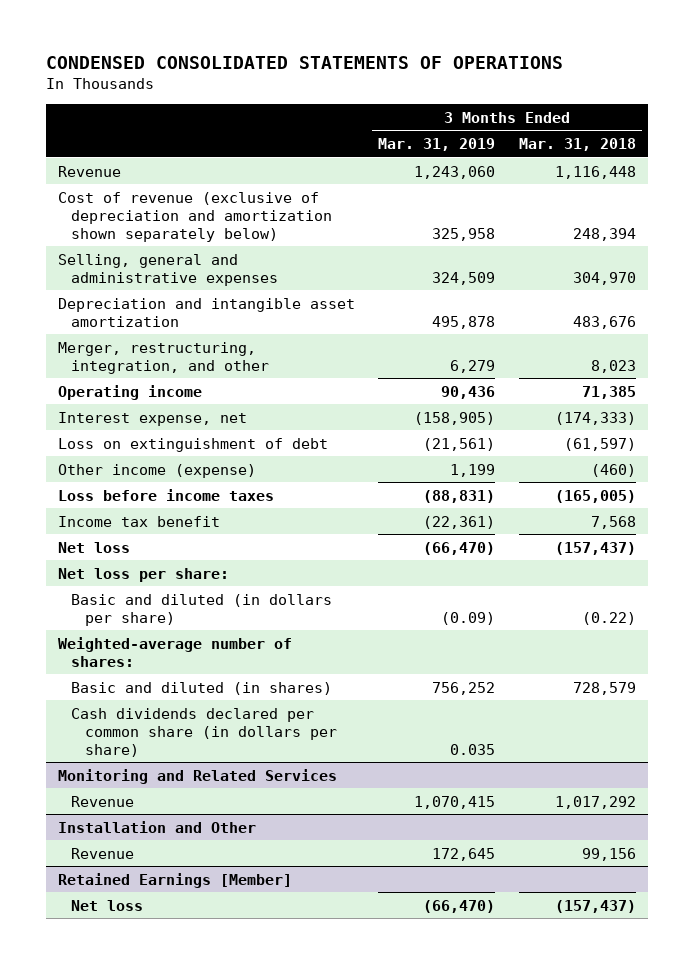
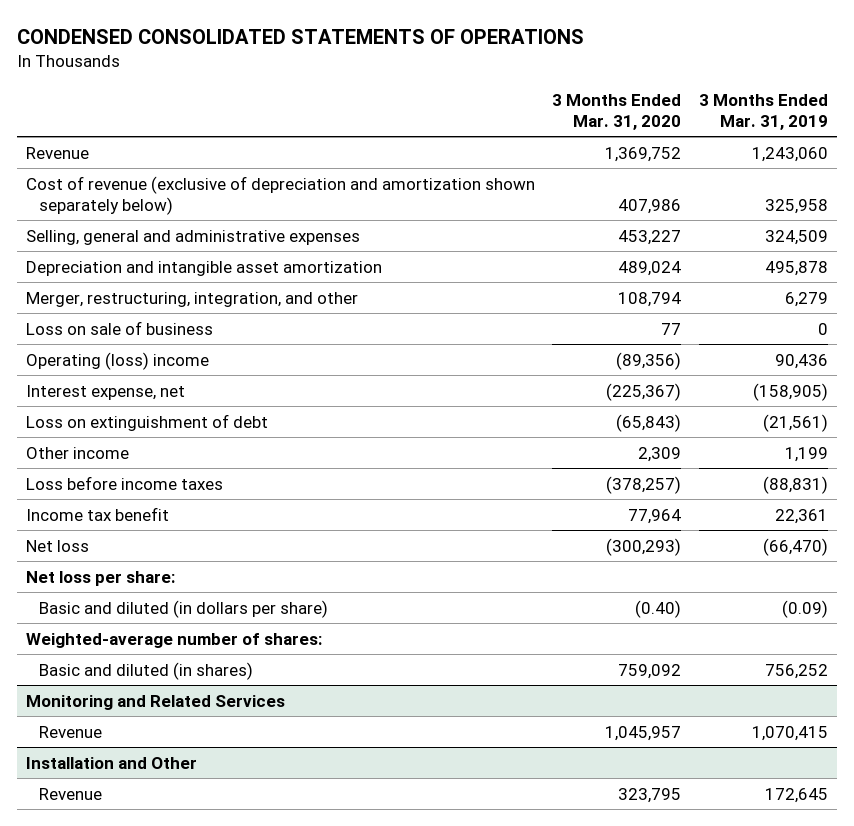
- | 3 Months Ended Mar. 31, 2019 | 3 Months Ended Mar. 31, 2018
+ | 3 Months Ended Mar. 31, 2020 | 3 Months Ended Mar. 31, 2019
- Operating income | 90,436 | 71,385
+ Loss on sale of business | 77 | 0
+ Operating (loss) income | (89,356) | 90,436
- Other income (expense) | 1,199 | (460)
+ Other income | 2,309 | 1,199
- Income tax benefit | (22,361) | 7,568
+ Income tax benefit | 77,964 | 22,361
- Cash dividends declared per common share (in dollars per share) | 0.035 |
- Retained Earnings [Member]
- Net loss | (66,470) | (157,437)

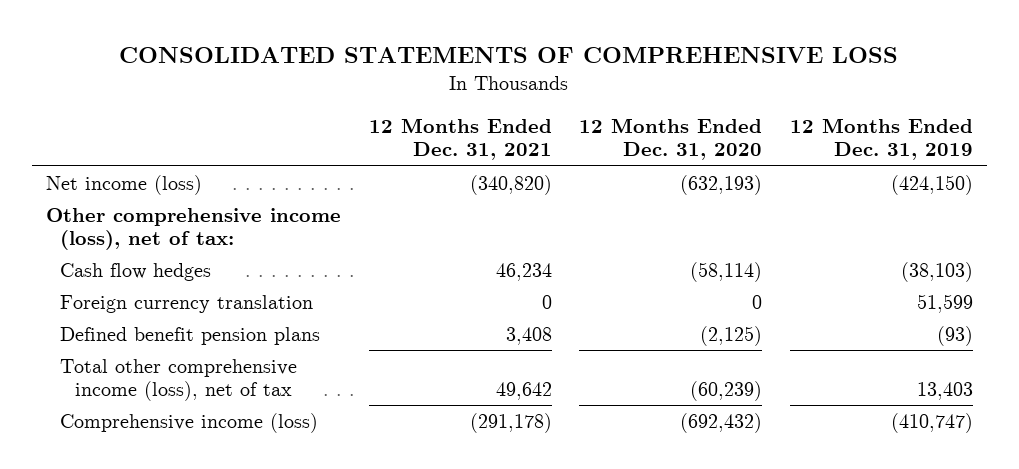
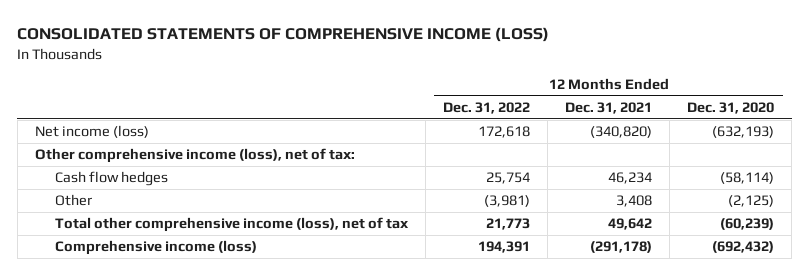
- CONSOLIDATED STATEMENTS OF COMPREHENSIVE LOSS
+ CONSOLIDATED STATEMENTS OF COMPREHENSIVE INCOME (LOSS)
- | 12 Months Ended Dec. 31, 2021 | 12 Months Ended Dec. 31, 2020 | 12 Months Ended Dec. 31, 2019
+ | 12 Months Ended Dec. 31, 2022 | 12 Months Ended Dec. 31, 2021 | 12 Months Ended Dec. 31, 2020
- Foreign currency translation | 0 | 0 | 51,599
- Defined benefit pension plans | 3,408 | (2,125) | (93)
+ Other | (3,981) | 3,408 | (2,125)

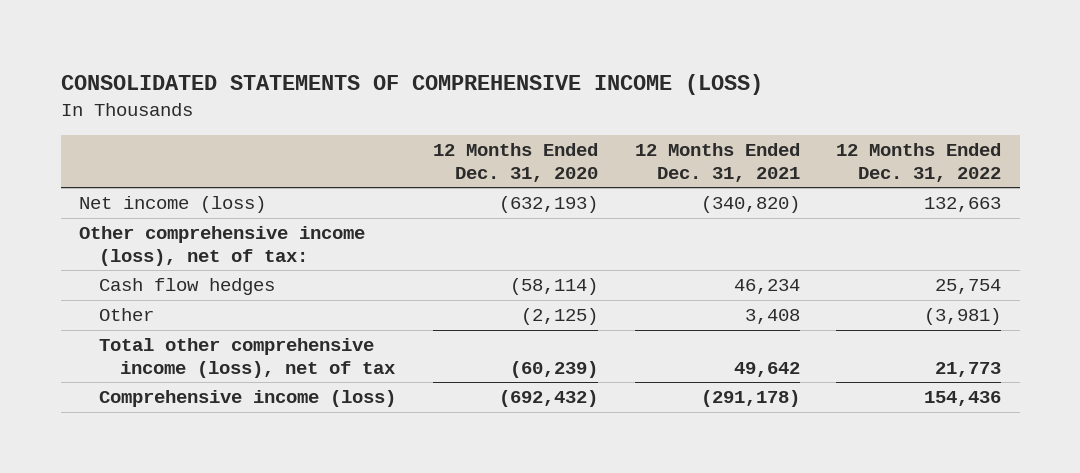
- | 12 Months Ended Dec. 31, 2022 | 12 Months Ended Dec. 31, 2021 | 12 Months Ended Dec. 31, 2020
+ | 12 Months Ended Dec. 31, 2020 | 12 Months Ended Dec. 31, 2021 | 12 Months Ended Dec. 31, 2022
- Net income (loss) | 172,618 | (340,820) | (632,193)
+ Net income (loss) | (632,193) | (340,820) | 132,663
- Comprehensive income (loss) | 194,391 | (291,178) | (692,432)
+ Comprehensive income (loss) | (692,432) | (291,178) | 154,436

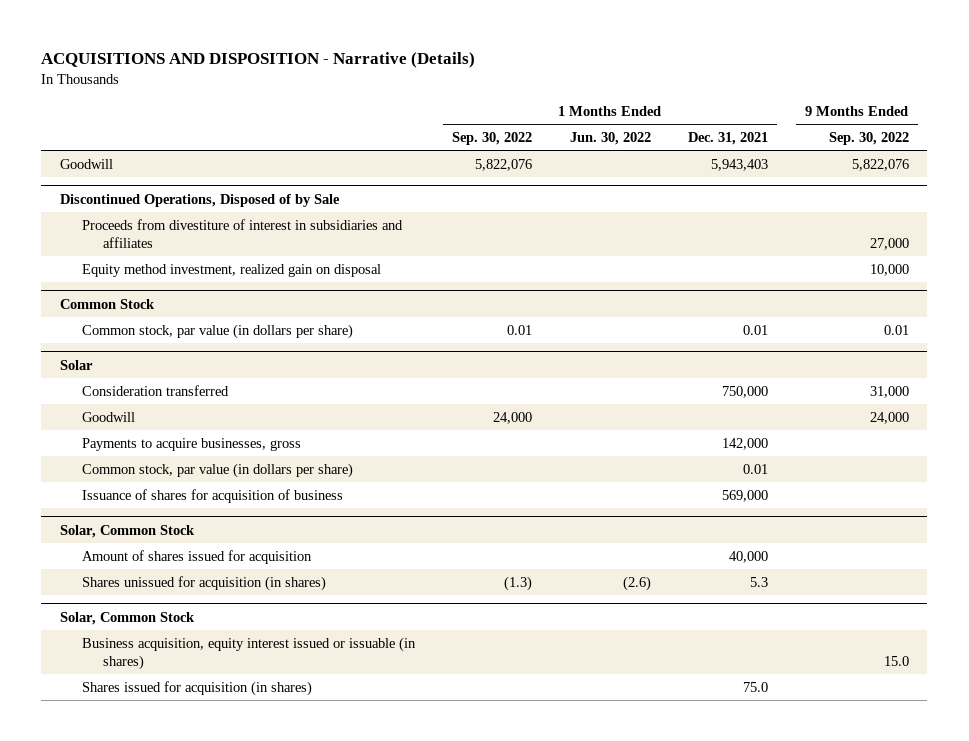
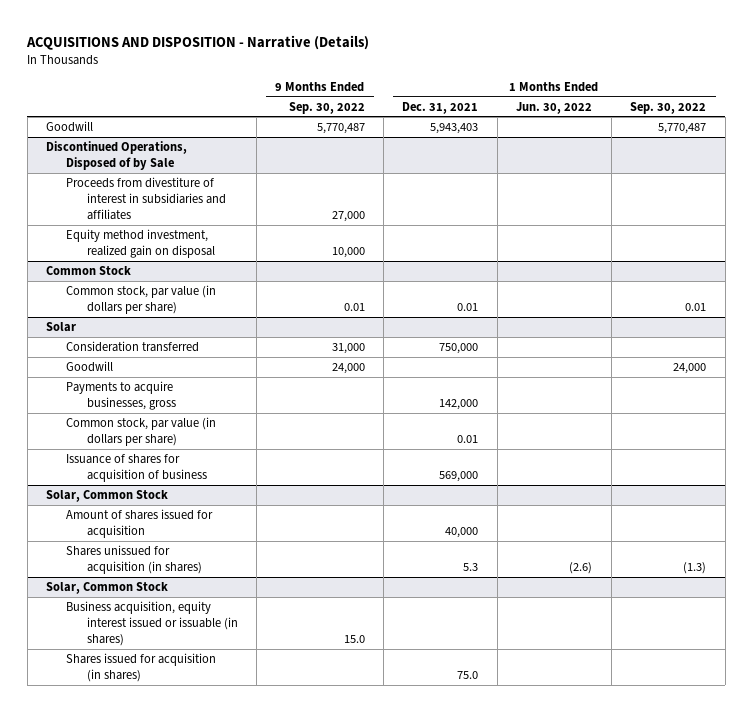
- | 1 Months Ended Sep. 30, 2022 | 1 Months Ended Jun. 30, 2022 | 1 Months Ended Dec. 31, 2021 | 9 Months Ended Sep. 30, 2022
+ | 9 Months Ended Sep. 30, 2022 | 1 Months Ended Dec. 31, 2021 | 1 Months Ended Jun. 30, 2022 | 1 Months Ended Sep. 30, 2022
- Goodwill | 5,822,076 | | 5,943,403 | 5,822,076
+ Goodwill | 5,770,487 | 5,943,403 | | 5,770,487

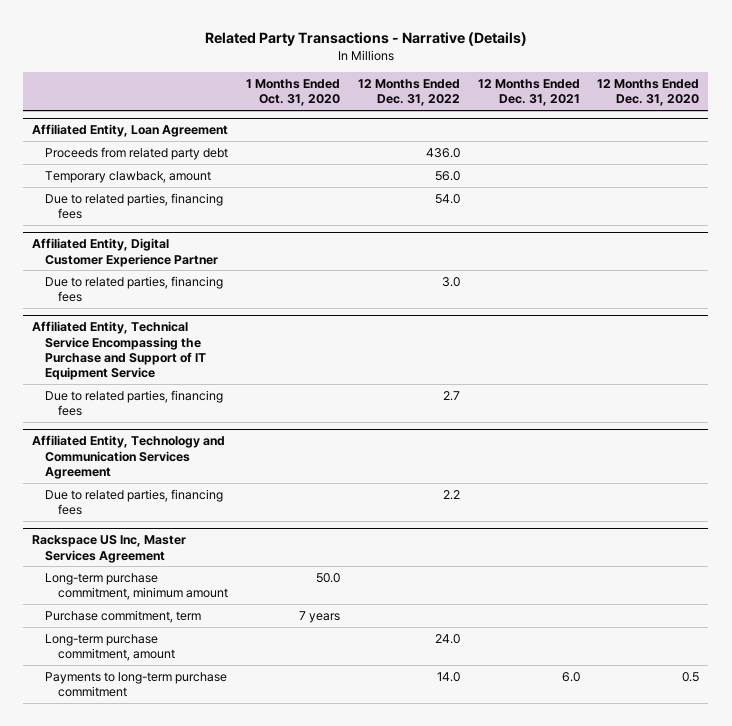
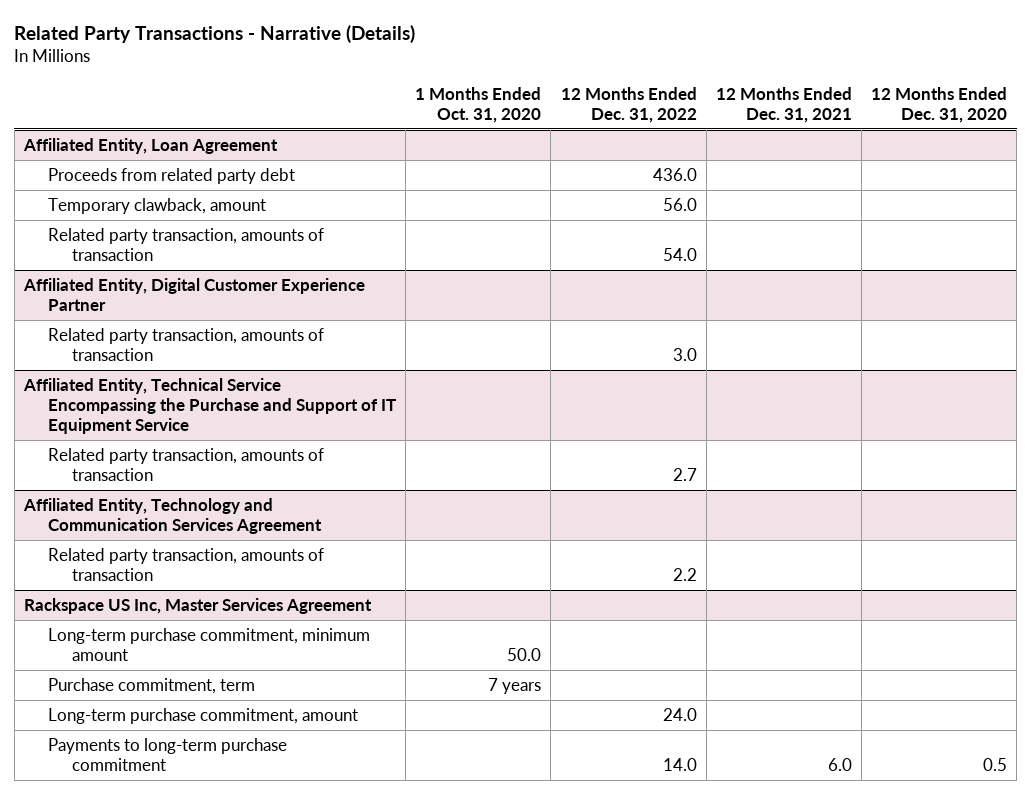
@ Affiliated Entity, Loan Agreement
- Due to related parties, financing fees | | 54.0 | |
+ Related party transaction, amounts of transaction | | 54.0 | |
@ Affiliated Entity, Digital Customer Experience Partner
- Due to related parties, financing fees | | 3.0 | |
+ Related party transaction, amounts of transaction | | 3.0 | |
@ Affiliated Entity, Technical Service Encompassing the Purchase and Support of IT Equipment Service
- Due to related parties, financing fees | | 2.7 | |
+ Related party transaction, amounts of transaction | | 2.7 | |
@ Affiliated Entity, Technology and Communication Services Agreement
- Due to related parties, financing fees | | 2.2 | |
+ Related party transaction, amounts of transaction | | 2.2 | |

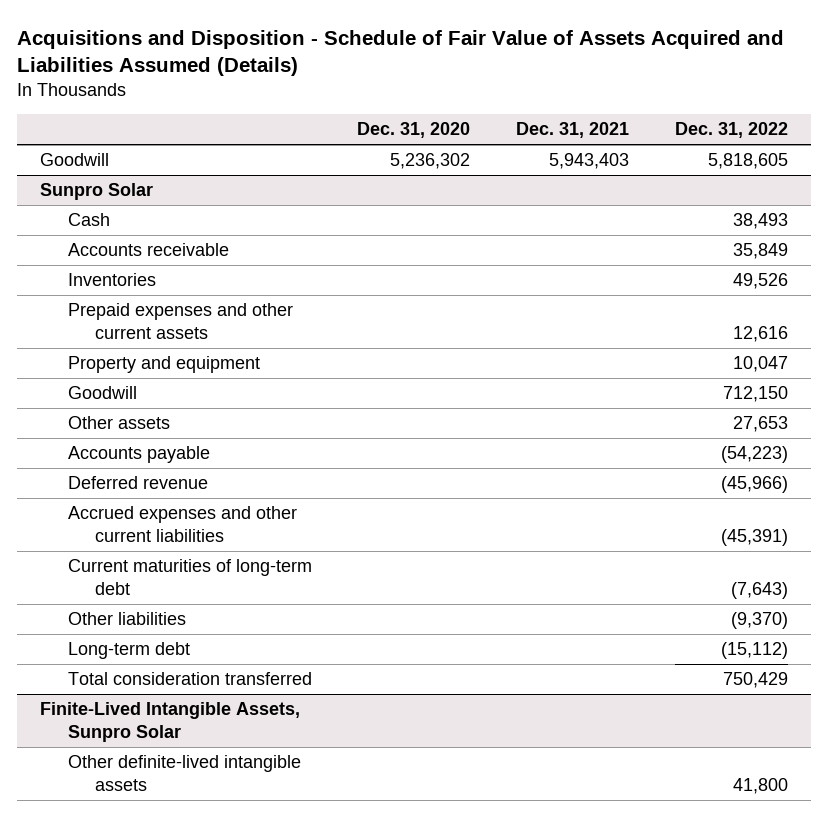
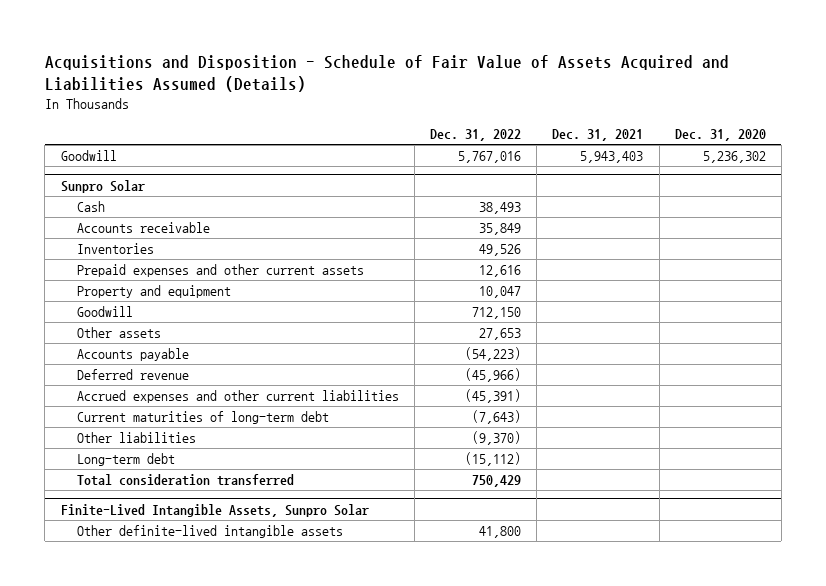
- | Dec. 31, 2020 | Dec. 31, 2021 | Dec. 31, 2022
+ | Dec. 31, 2022 | Dec. 31, 2021 | Dec. 31, 2020
- Goodwill | 5,236,302 | 5,943,403 | 5,818,605
+ Goodwill | 5,767,016 | 5,943,403 | 5,236,302

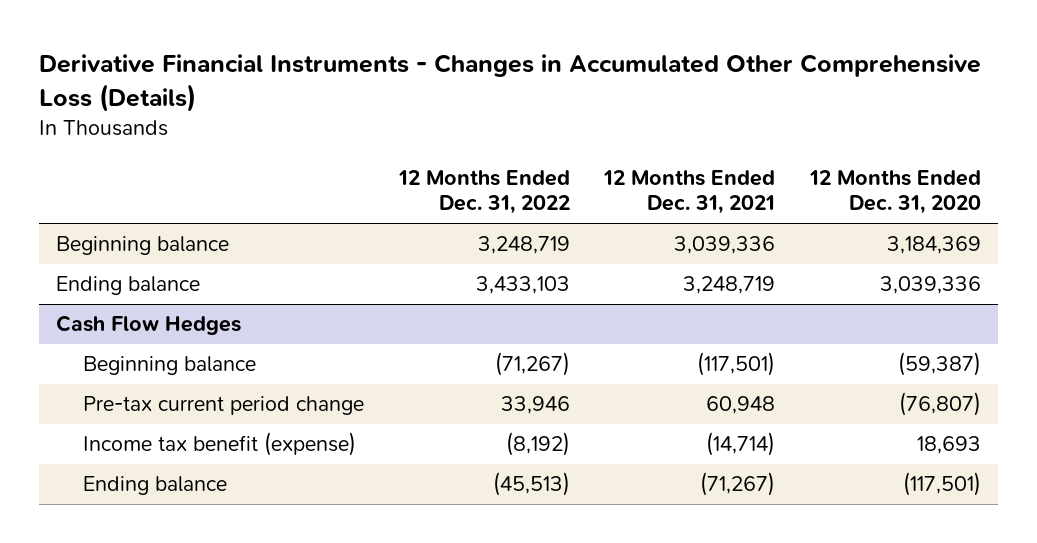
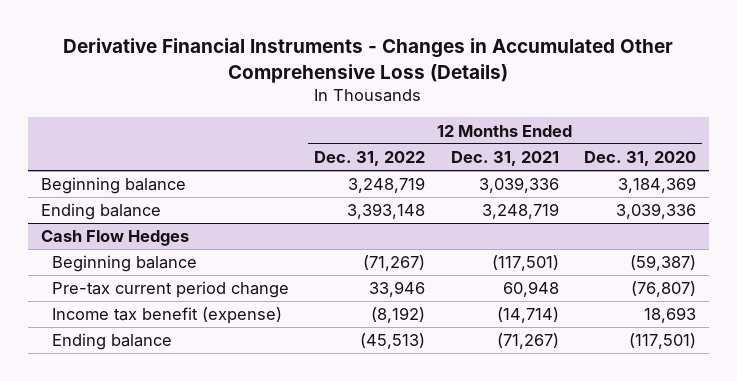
- Ending balance | 3,433,103 | 3,248,719 | 3,039,336
+ Ending balance | 3,393,148 | 3,248,719 | 3,039,336

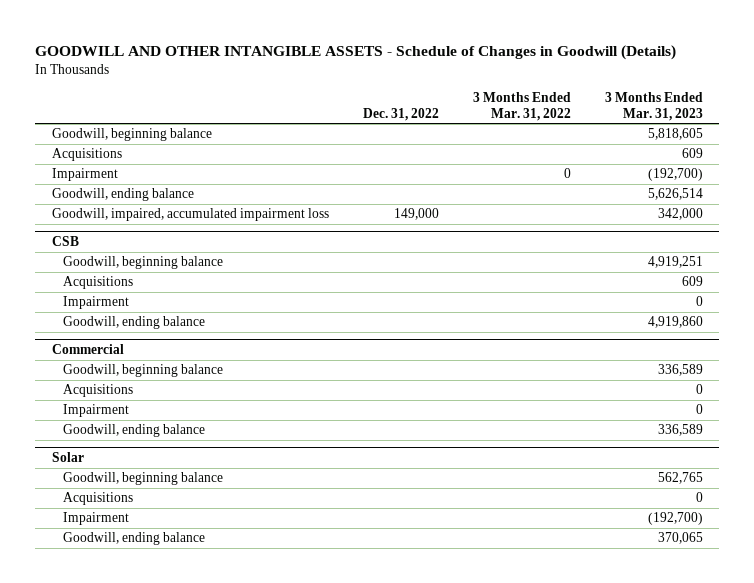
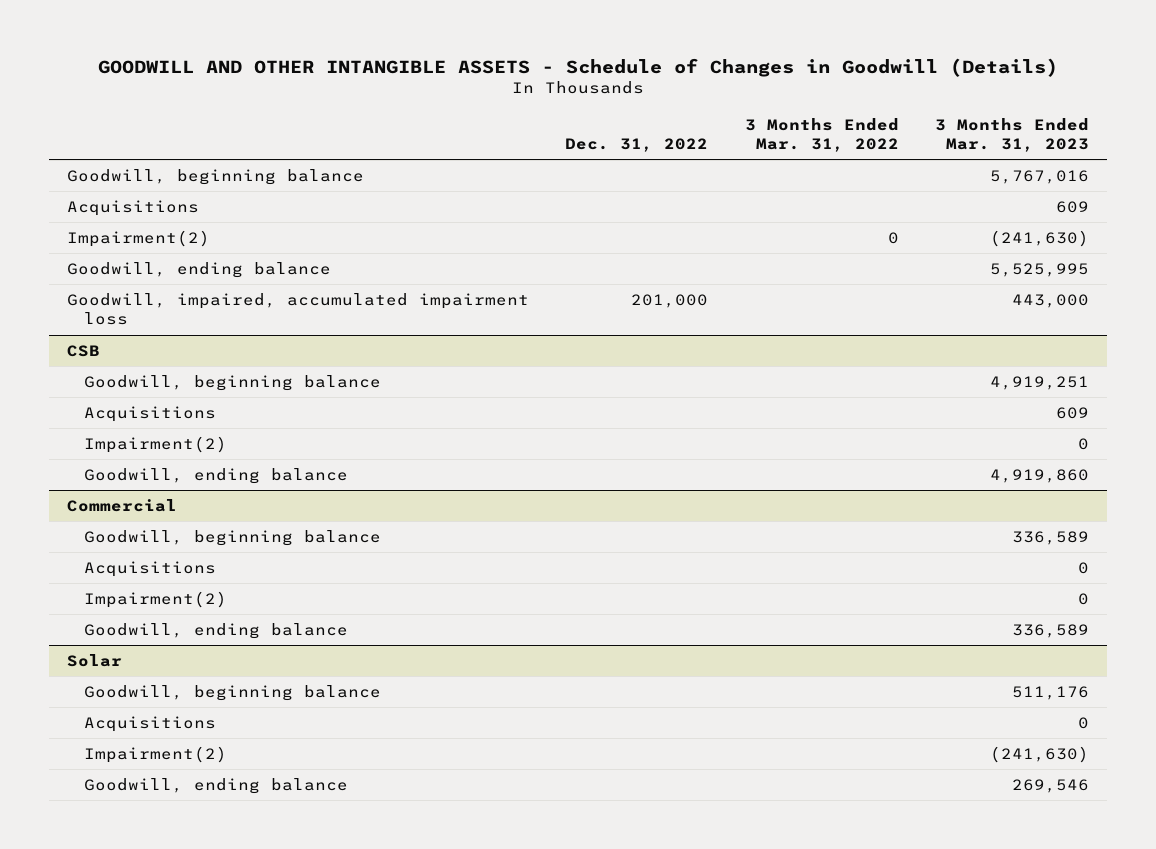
- Goodwill, beginning balance | | | 5,818,605
+ Goodwill, beginning balance | | | 5,767,016
- Impairment | | 0 | (192,700)
- Goodwill, ending balance | | | 5,626,514
- Goodwill, impaired, accumulated impairment loss | 149,000 | | 342,000
+ Impairment(2) | | 0 | (241,630)
+ Goodwill, ending balance | | | 5,525,995
+ Goodwill, impaired, accumulated impairment loss | 201,000 | | 443,000
@ CSB
- Impairment | | | 0
+ Impairment(2) | | | 0
@ Commercial
- Impairment | | | 0
+ Impairment(2) | | | 0
@ Solar
- Goodwill, beginning balance | | | 562,765
+ Goodwill, beginning balance | | | 511,176
- Impairment | | | (192,700)
- Goodwill, ending balance | | | 370,065
+ Impairment(2) | | | (241,630)
+ Goodwill, ending balance | | | 269,546

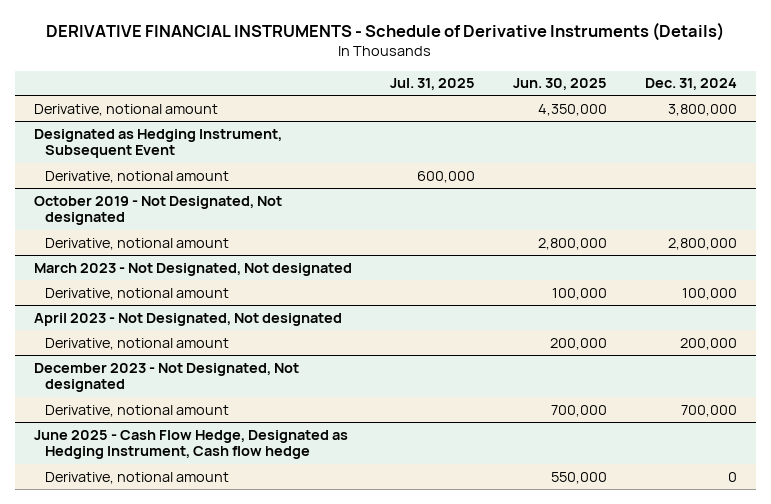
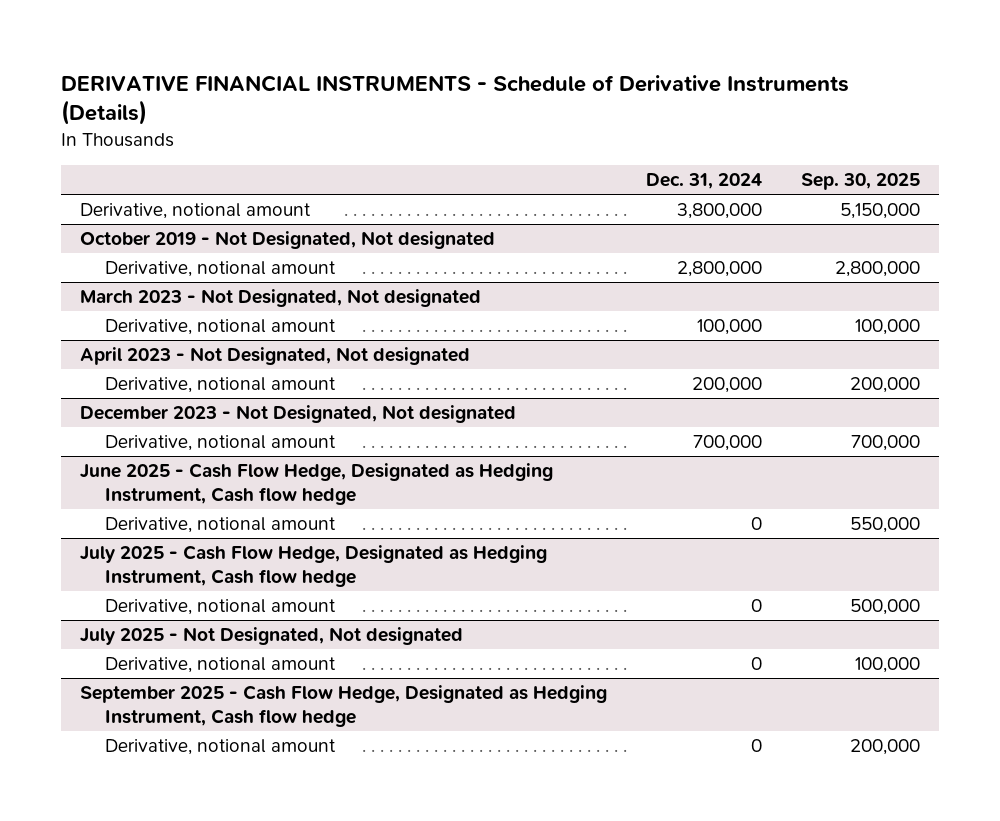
- | Jul. 31, 2025 | Jun. 30, 2025 | Dec. 31, 2024
+ | Dec. 31, 2024 | Sep. 30, 2025
- Designated as Hedging Instrument, Subsequent Event
- Derivative, notional amount | 600,000 | |
+ July 2025 - Cash Flow Hedge, Designated as Hedging Instrument, Cash flow hedge
+ Derivative, notional amount | 0 | 500,000
+ July 2025 - Not Designated, Not designated
+ Derivative, notional amount | 0 | 100,000
+ September 2025 - Cash Flow Hedge, Designated as Hedging Instrument, Cash flow hedge
+ Derivative, notional amount | 0 | 200,000

